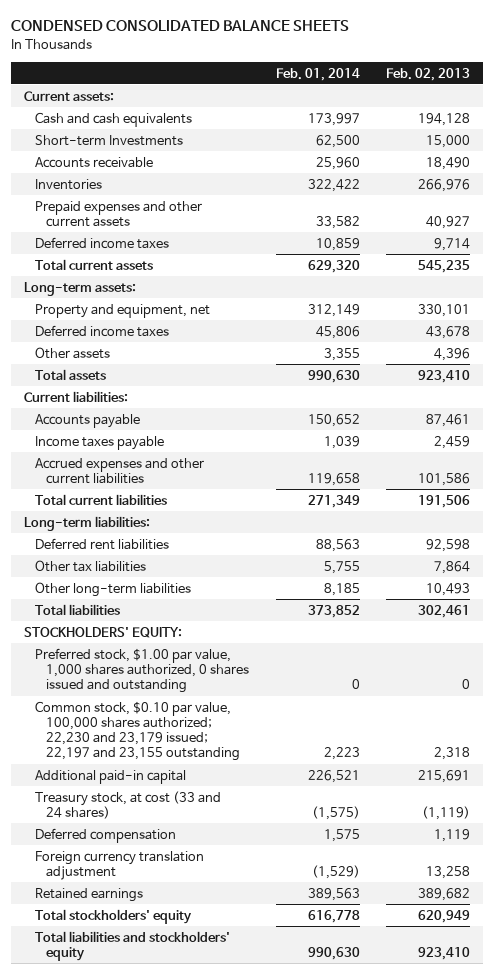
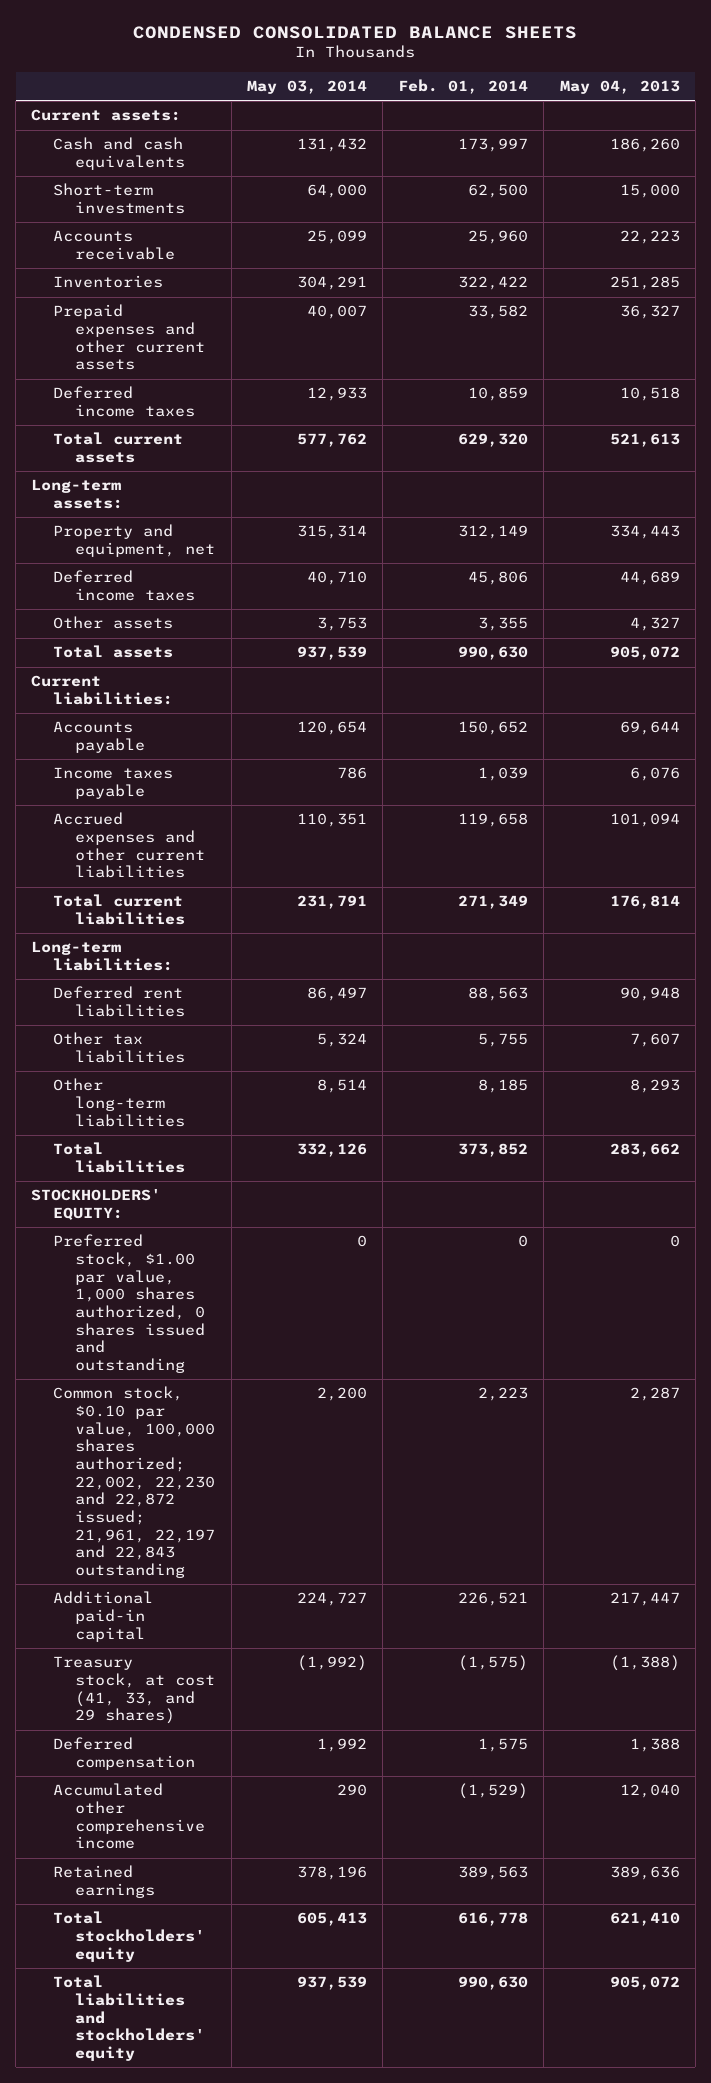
- | Feb. 01, 2014 | Feb. 02, 2013
+ | May 03, 2014 | Feb. 01, 2014 | May 04, 2013
- Short-term Investments | 62,500 | 15,000
+ Short-term investments | 64,000 | 62,500 | 15,000
- Common stock, $0.10 par value, 100,000 shares authorized; 22,230 and 23,179 issued; 22,197 and 23,155 outstanding | 2,223 | 2,318
+ Common stock, $0.10 par value, 100,000 shares authorized; 22,002, 22,230 and 22,872 issued; 21,961, 22,197 and 22,843 outstanding | 2,200 | 2,223 | 2,287
- Treasury stock, at cost (33 and 24 shares) | (1,575) | (1,119)
+ Treasury stock, at cost (41, 33, and 29 shares) | (1,992) | (1,575) | (1,388)
- Foreign currency translation adjustment | (1,529) | 13,258
+ Accumulated other comprehensive income | 290 | (1,529) | 12,040

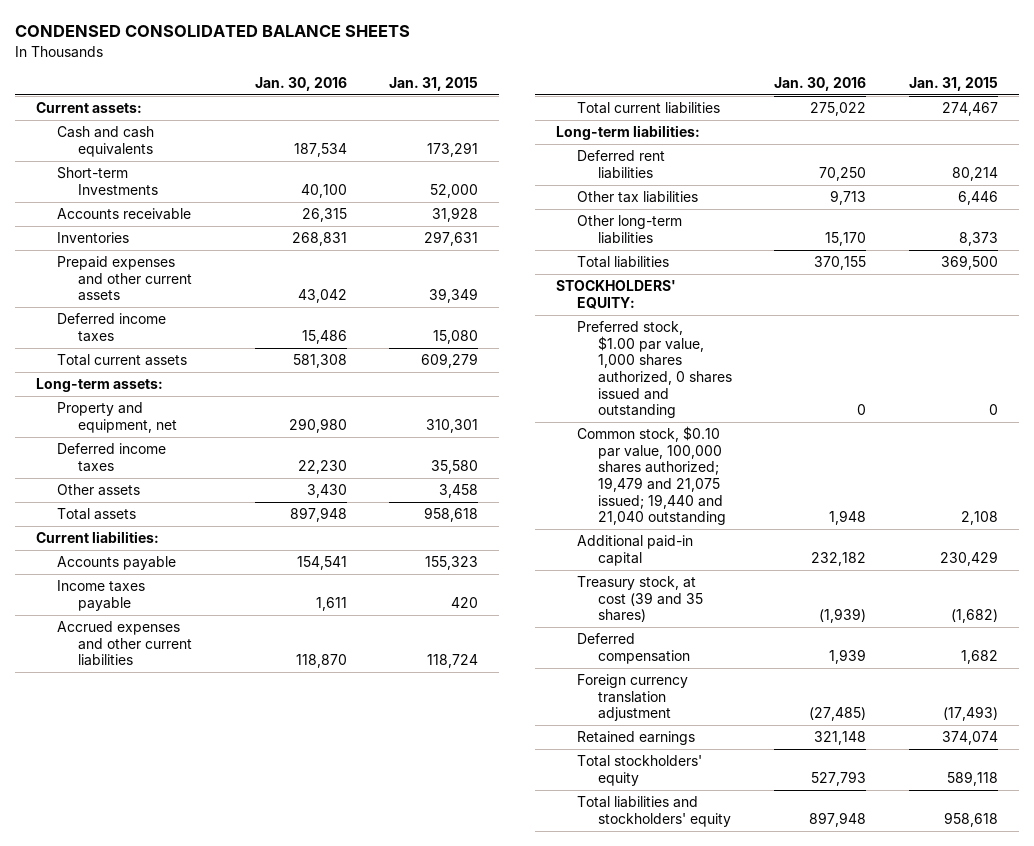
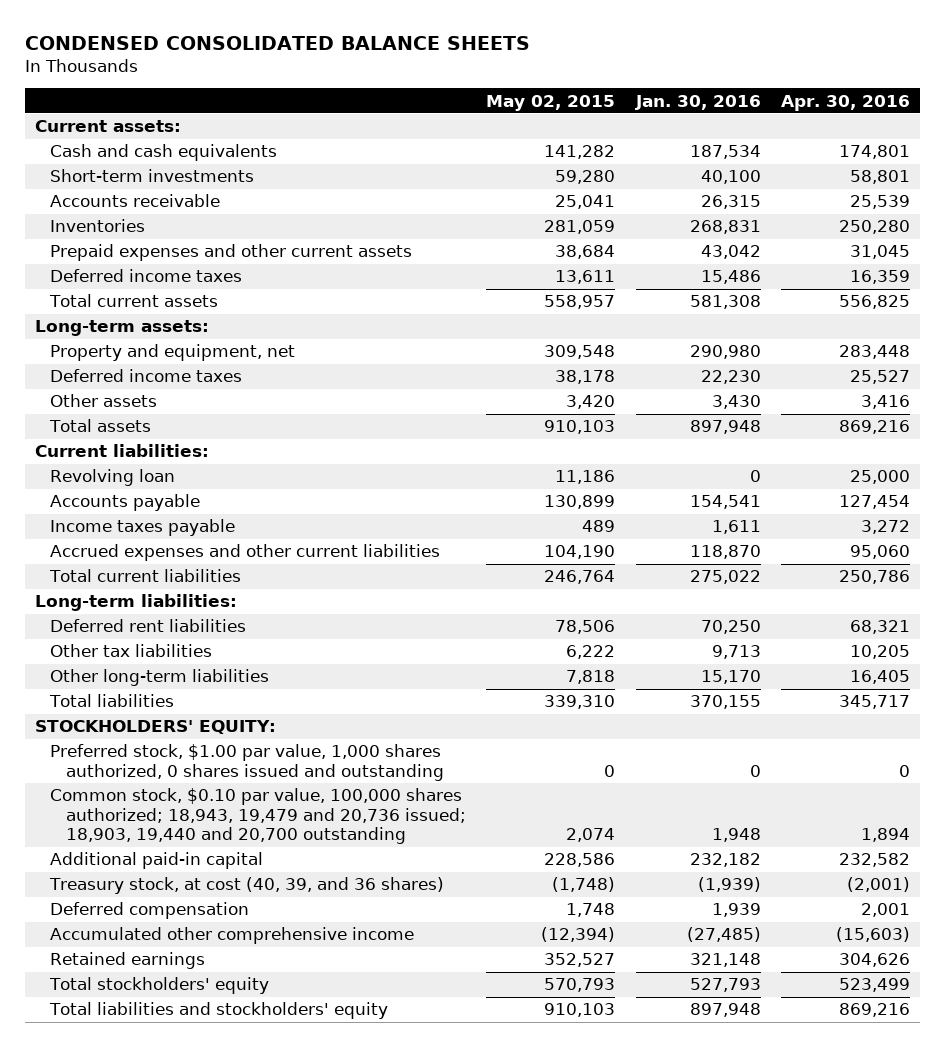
- | Jan. 30, 2016 | Jan. 31, 2015
+ | May 02, 2015 | Jan. 30, 2016 | Apr. 30, 2016
- Short-term Investments | 40,100 | 52,000
+ Short-term investments | 59,280 | 40,100 | 58,801
+ Revolving loan | 11,186 | 0 | 25,000
- Common stock, $0.10 par value, 100,000 shares authorized; 19,479 and 21,075 issued; 19,440 and 21,040 outstanding | 1,948 | 2,108
+ Common stock, $0.10 par value, 100,000 shares authorized; 18,943, 19,479 and 20,736 issued; 18,903, 19,440 and 20,700 outstanding | 2,074 | 1,948 | 1,894
- Treasury stock, at cost (39 and 35 shares) | (1,939) | (1,682)
+ Treasury stock, at cost (40, 39, and 36 shares) | (1,748) | (1,939) | (2,001)
- Foreign currency translation adjustment | (27,485) | (17,493)
+ Accumulated other comprehensive income | (12,394) | (27,485) | (15,603)

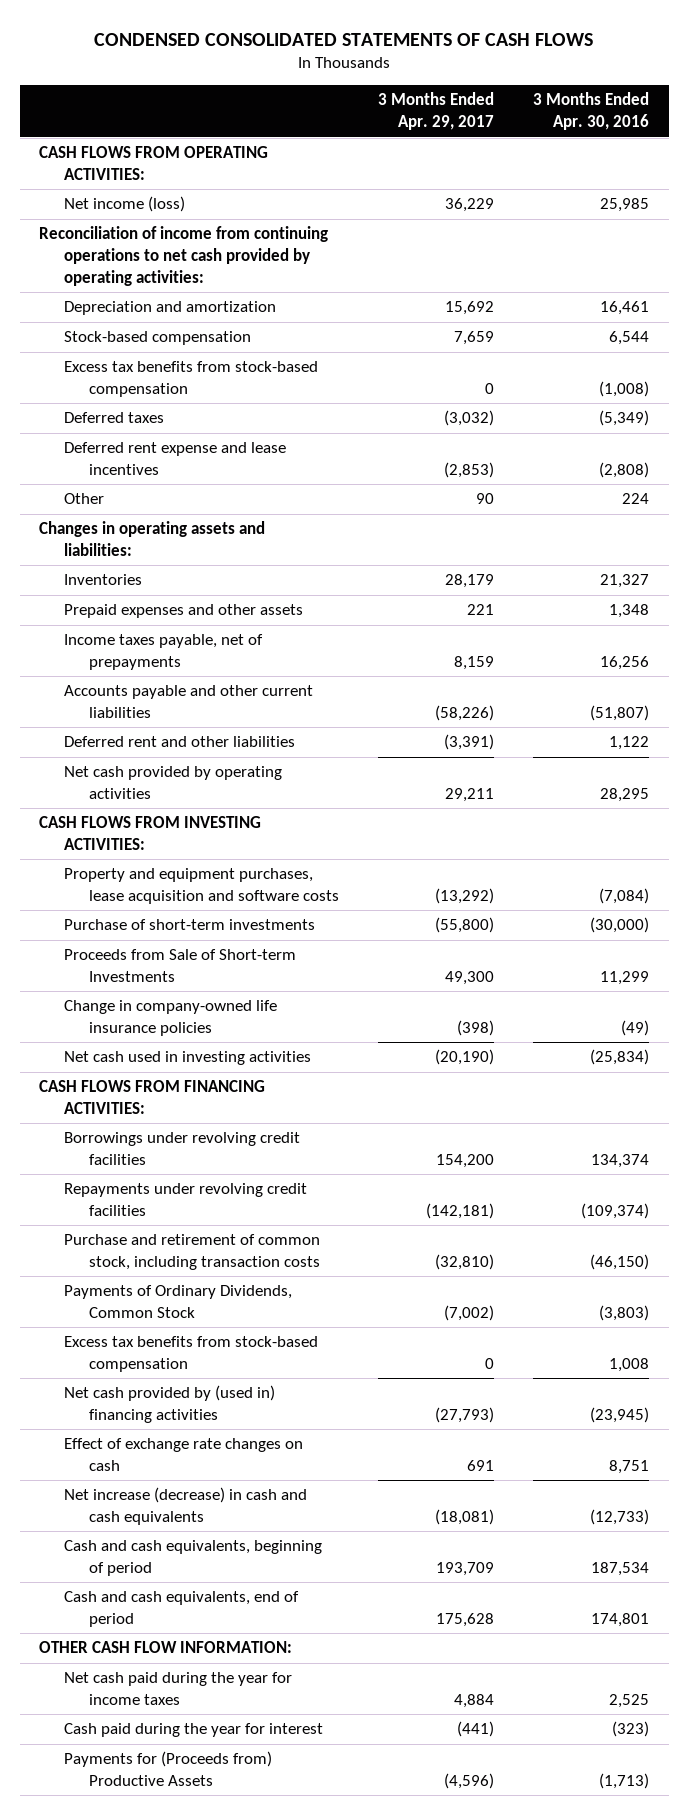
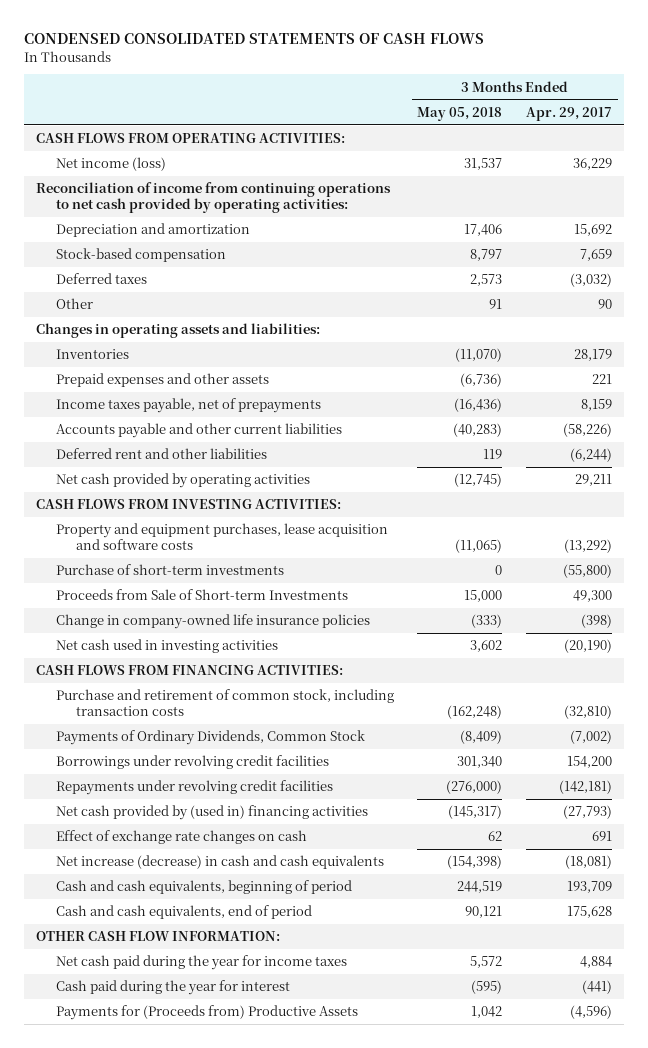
- | 3 Months Ended Apr. 29, 2017 | 3 Months Ended Apr. 30, 2016
+ | 3 Months Ended May 05, 2018 | 3 Months Ended Apr. 29, 2017
- Excess tax benefits from stock-based compensation | 0 | (1,008)
- Deferred rent expense and lease incentives | (2,853) | (2,808)
- Deferred rent and other liabilities | (3,391) | 1,122
+ Deferred rent and other liabilities | 119 | (6,244)
- Excess tax benefits from stock-based compensation | 0 | 1,008
moved down: Borrowings under revolving credit facilities | 301,340 | 154,200
moved down: Repayments under revolving credit facilities | (276,000) | (142,181)

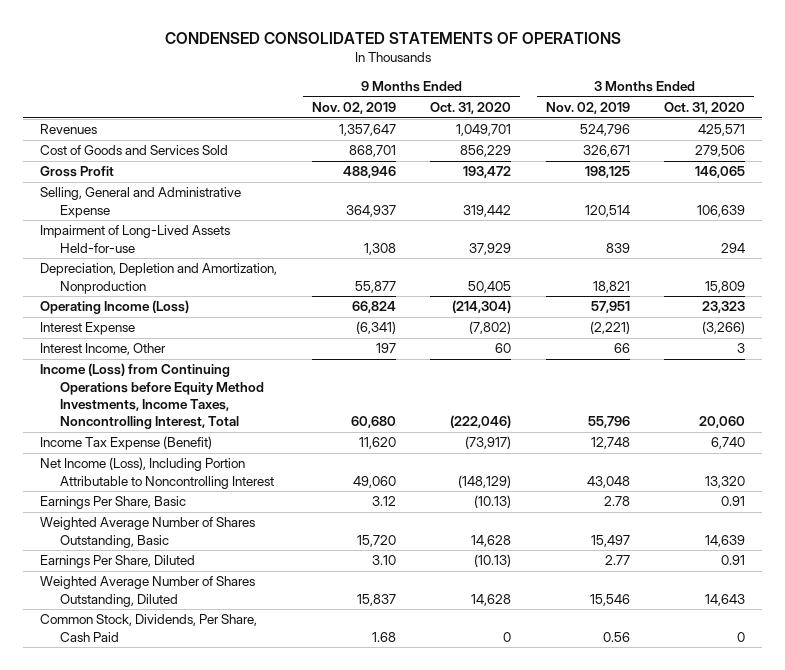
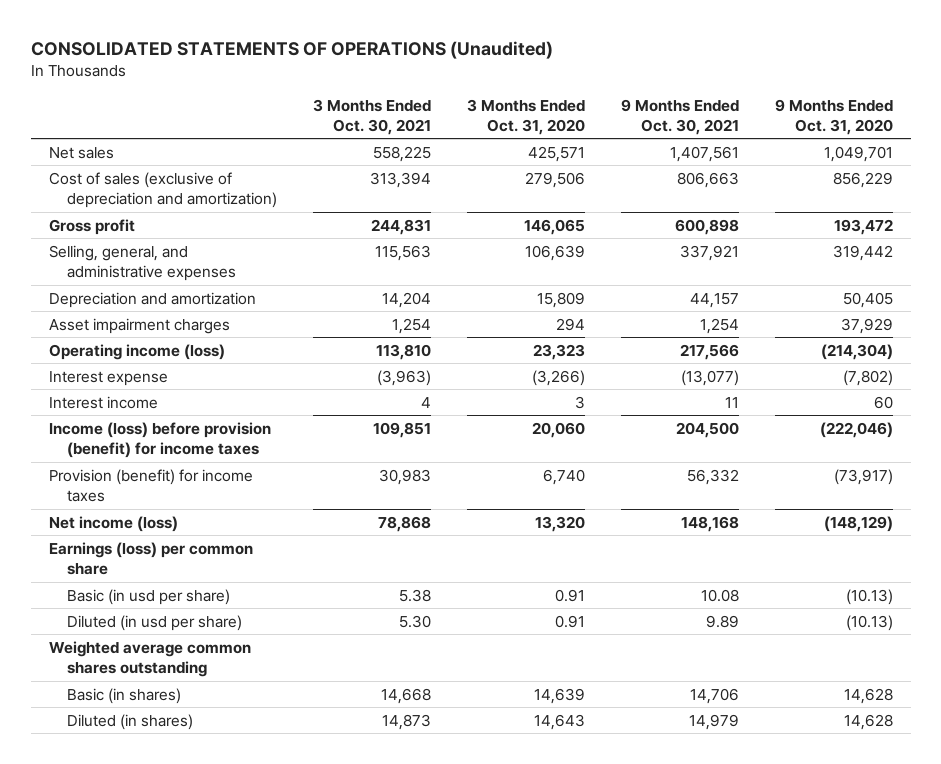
- CONDENSED CONSOLIDATED STATEMENTS OF OPERATIONS
+ CONSOLIDATED STATEMENTS OF OPERATIONS (Unaudited)
- | 9 Months Ended Nov. 02, 2019 | 9 Months Ended Oct. 31, 2020 | 3 Months Ended Nov. 02, 2019 | 3 Months Ended Oct. 31, 2020
+ | 3 Months Ended Oct. 30, 2021 | 3 Months Ended Oct. 31, 2020 | 9 Months Ended Oct. 30, 2021 | 9 Months Ended Oct. 31, 2020
- Revenues | 1,357,647 | 1,049,701 | 524,796 | 425,571
- Cost of Goods and Services Sold | 868,701 | 856,229 | 326,671 | 279,506
- Gross Profit | 488,946 | 193,472 | 198,125 | 146,065
- Selling, General and Administrative Expense | 364,937 | 319,442 | 120,514 | 106,639
- Impairment of Long-Lived Assets Held-for-use | 1,308 | 37,929 | 839 | 294
- Depreciation, Depletion and Amortization, Nonproduction | 55,877 | 50,405 | 18,821 | 15,809
- Operating Income (Loss) | 66,824 | (214,304) | 57,951 | 23,323
- Interest Expense | (6,341) | (7,802) | (2,221) | (3,266)
- Interest Income, Other | 197 | 60 | 66 | 3
- Income (Loss) from Continuing Operations before Equity Method Investments, Income Taxes, Noncontrolling Interest, Total | 60,680 | (222,046) | 55,796 | 20,060
- Income Tax Expense (Benefit) | 11,620 | (73,917) | 12,748 | 6,740
- Net Income (Loss), Including Portion Attributable to Noncontrolling Interest | 49,060 | (148,129) | 43,048 | 13,320
- Earnings Per Share, Basic | 3.12 | (10.13) | 2.78 | 0.91
- Weighted Average Number of Shares Outstanding, Basic | 15,720 | 14,628 | 15,497 | 14,639
- Earnings Per Share, Diluted | 3.10 | (10.13) | 2.77 | 0.91
- Weighted Average Number of Shares Outstanding, Diluted | 15,837 | 14,628 | 15,546 | 14,643
- Common Stock, Dividends, Per Share, Cash Paid | 1.68 | 0 | 0.56 | 0
+ Net sales | 558,225 | 425,571 | 1,407,561 | 1,049,701
+ Cost of sales (exclusive of depreciation and amortization) | 313,394 | 279,506 | 806,663 | 856,229
+ Gross profit | 244,831 | 146,065 | 600,898 | 193,472
+ Selling, general, and administrative expenses | 115,563 | 106,639 | 337,921 | 319,442
+ Depreciation and amortization | 14,204 | 15,809 | 44,157 | 50,405
+ Asset impairment charges | 1,254 | 294 | 1,254 | 37,929
+ Operating income (loss) | 113,810 | 23,323 | 217,566 | (214,304)
+ Interest expense | (3,963) | (3,266) | (13,077) | (7,802)
+ Interest income | 4 | 3 | 11 | 60
+ Income (loss) before provision (benefit) for income taxes | 109,851 | 20,060 | 204,500 | (222,046)
+ Provision (benefit) for income taxes | 30,983 | 6,740 | 56,332 | (73,917)
+ Net income (loss) | 78,868 | 13,320 | 148,168 | (148,129)
+ Earnings (loss) per common share
+ Basic (in usd per share) | 5.38 | 0.91 | 10.08 | (10.13)
+ Diluted (in usd per share) | 5.30 | 0.91 | 9.89 | (10.13)
+ Weighted average common shares outstanding
+ Basic (in shares) | 14,668 | 14,639 | 14,706 | 14,628
+ Diluted (in shares) | 14,873 | 14,643 | 14,979 | 14,628

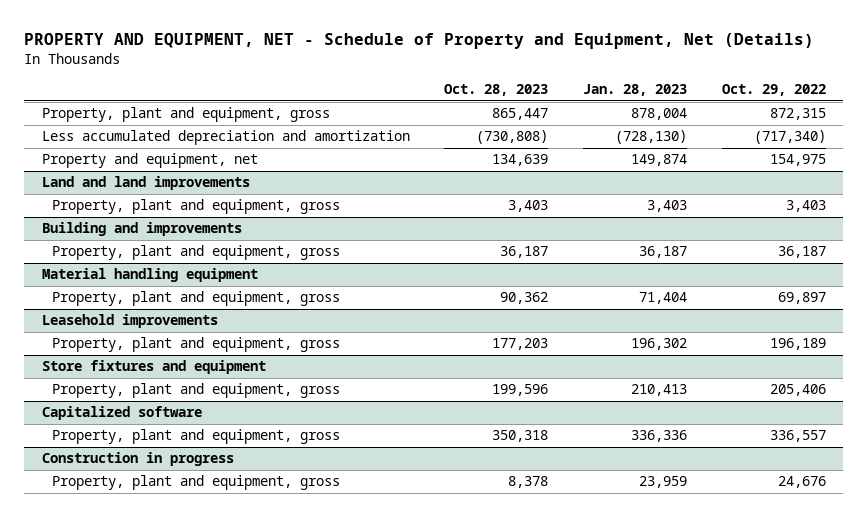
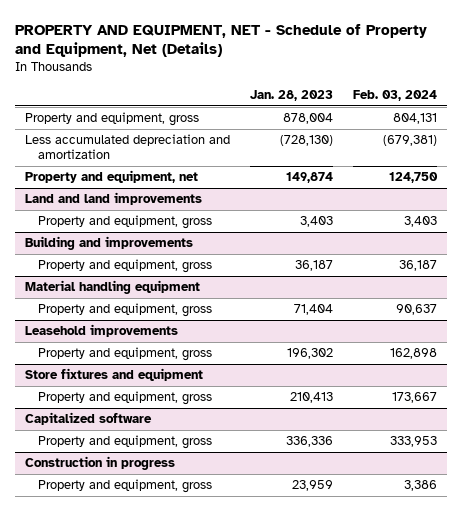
- | Oct. 28, 2023 | Jan. 28, 2023 | Oct. 29, 2022
+ | Jan. 28, 2023 | Feb. 03, 2024
- Property, plant and equipment, gross | 865,447 | 878,004 | 872,315
+ Property and equipment, gross | 878,004 | 804,131
@ Land and land improvements
- Property, plant and equipment, gross | 3,403 | 3,403 | 3,403
+ Property and equipment, gross | 3,403 | 3,403
@ Building and improvements
- Property, plant and equipment, gross | 36,187 | 36,187 | 36,187
+ Property and equipment, gross | 36,187 | 36,187
@ Material handling equipment
- Property, plant and equipment, gross | 90,362 | 71,404 | 69,897
+ Property and equipment, gross | 71,404 | 90,637
@ Leasehold improvements
- Property, plant and equipment, gross | 177,203 | 196,302 | 196,189
+ Property and equipment, gross | 196,302 | 162,898
@ Store fixtures and equipment
- Property, plant and equipment, gross | 199,596 | 210,413 | 205,406
+ Property and equipment, gross | 210,413 | 173,667
@ Capitalized software
- Property, plant and equipment, gross | 350,318 | 336,336 | 336,557
+ Property and equipment, gross | 336,336 | 333,953
@ Construction in progress
- Property, plant and equipment, gross | 8,378 | 23,959 | 24,676
+ Property and equipment, gross | 23,959 | 3,386

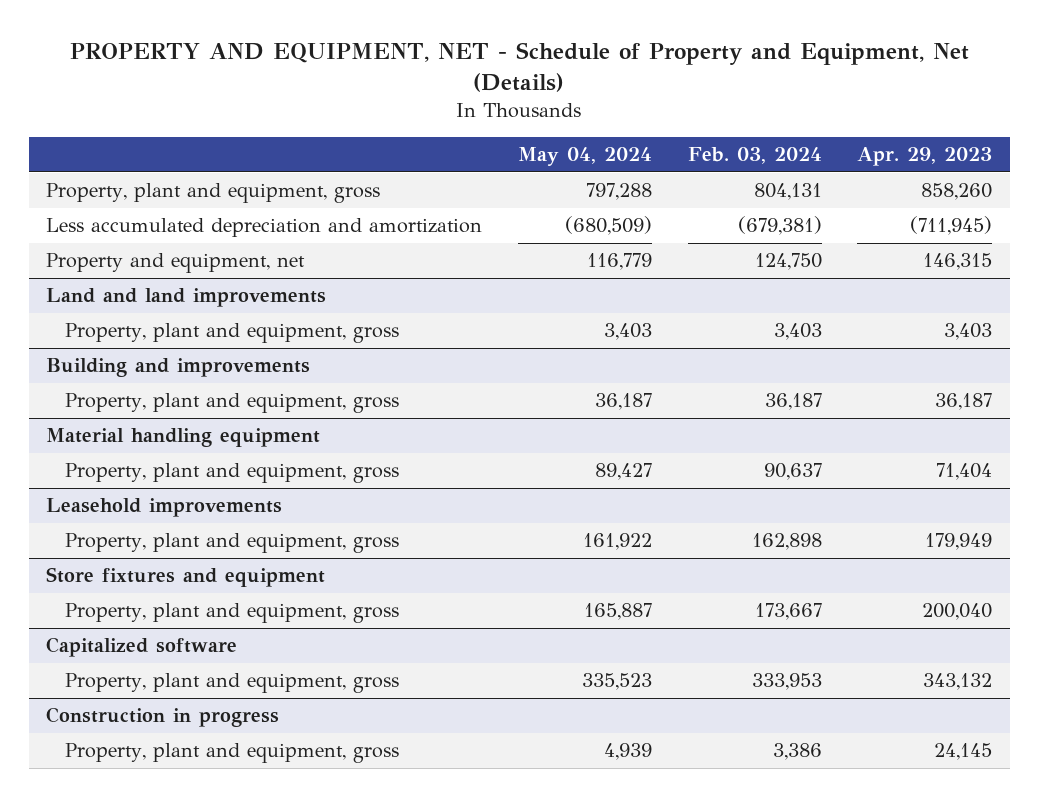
- | Jan. 28, 2023 | Feb. 03, 2024
+ | May 04, 2024 | Feb. 03, 2024 | Apr. 29, 2023
- Property and equipment, gross | 878,004 | 804,131
+ Property, plant and equipment, gross | 797,288 | 804,131 | 858,260
@ Land and land improvements
- Property and equipment, gross | 3,403 | 3,403
+ Property, plant and equipment, gross | 3,403 | 3,403 | 3,403
@ Building and improvements
- Property and equipment, gross | 36,187 | 36,187
+ Property, plant and equipment, gross | 36,187 | 36,187 | 36,187
@ Material handling equipment
- Property and equipment, gross | 71,404 | 90,637
+ Property, plant and equipment, gross | 89,427 | 90,637 | 71,404
@ Leasehold improvements
- Property and equipment, gross | 196,302 | 162,898
+ Property, plant and equipment, gross | 161,922 | 162,898 | 179,949
@ Store fixtures and equipment
- Property and equipment, gross | 210,413 | 173,667
+ Property, plant and equipment, gross | 165,887 | 173,667 | 200,040
@ Capitalized software
- Property and equipment, gross | 336,336 | 333,953
+ Property, plant and equipment, gross | 335,523 | 333,953 | 343,132
@ Construction in progress
- Property and equipment, gross | 23,959 | 3,386
+ Property, plant and equipment, gross | 4,939 | 3,386 | 24,145

